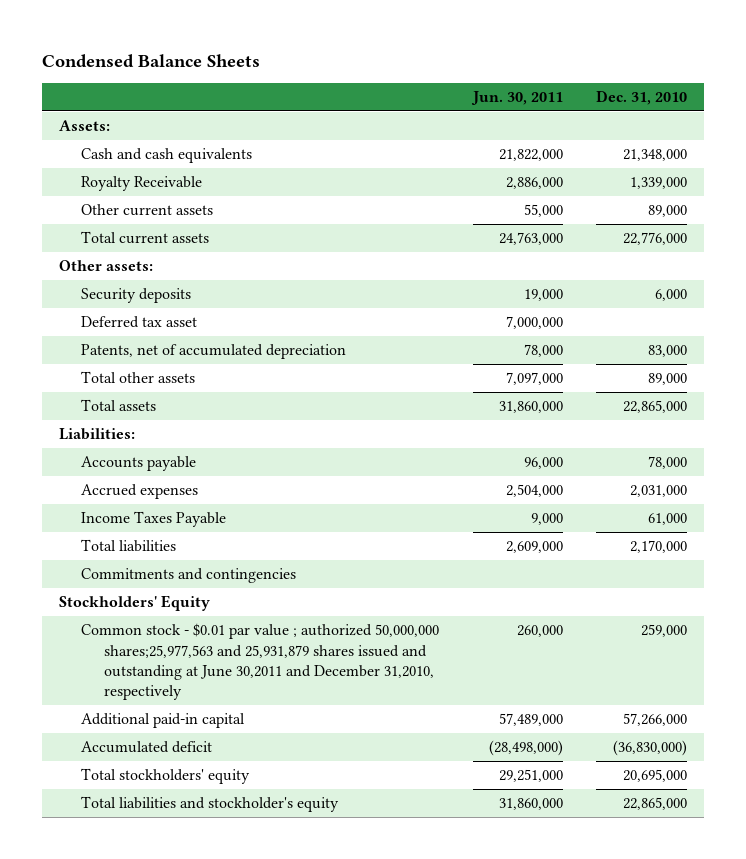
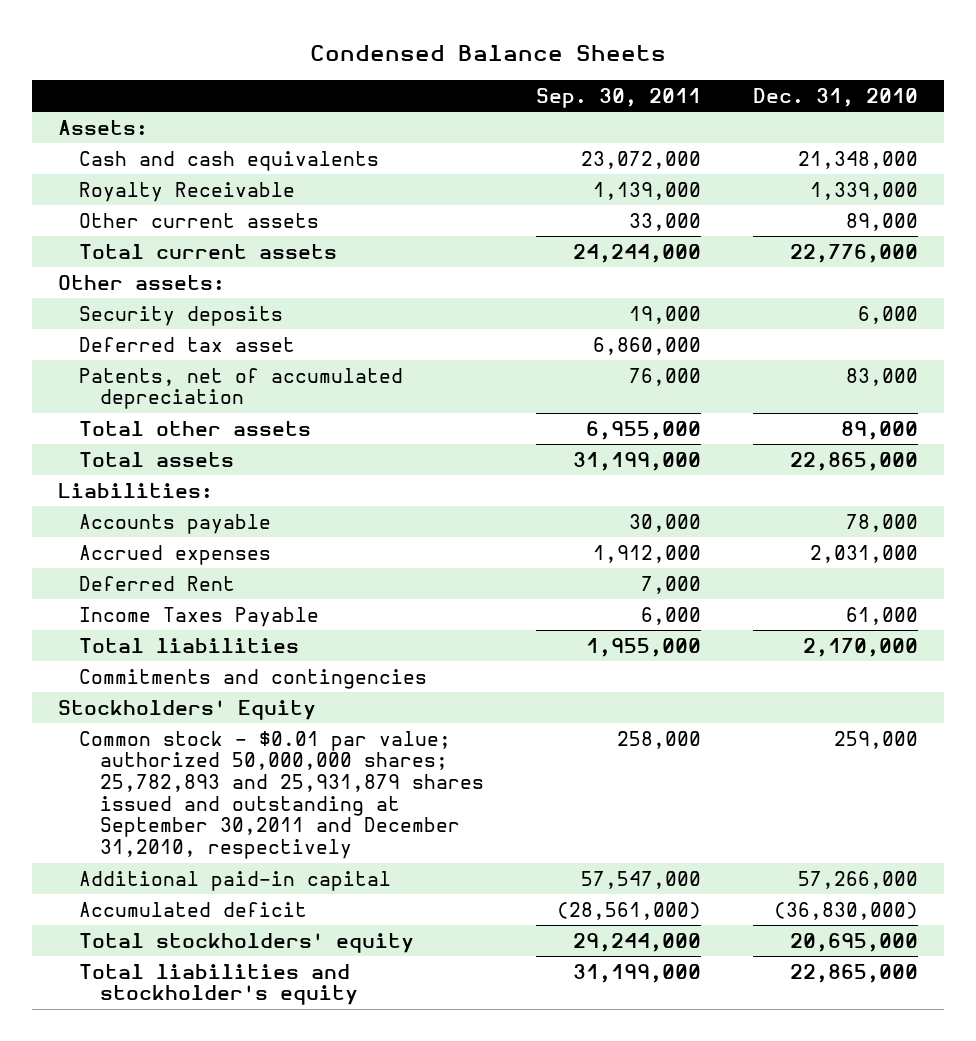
- | Jun. 30, 2011 | Dec. 31, 2010
+ | Sep. 30, 2011 | Dec. 31, 2010
+ Deferred Rent | 7,000 |
- Common stock - $0.01 par value ; authorized 50,000,000 shares;25,977,563 and 25,931,879 shares issued and outstanding at June 30,2011 and December 31,2010, respectively | 260,000 | 259,000
+ Common stock - $0.01 par value; authorized 50,000,000 shares; 25,782,893 and 25,931,879 shares issued and outstanding at September 30,2011 and December 31,2010, respectively | 258,000 | 259,000

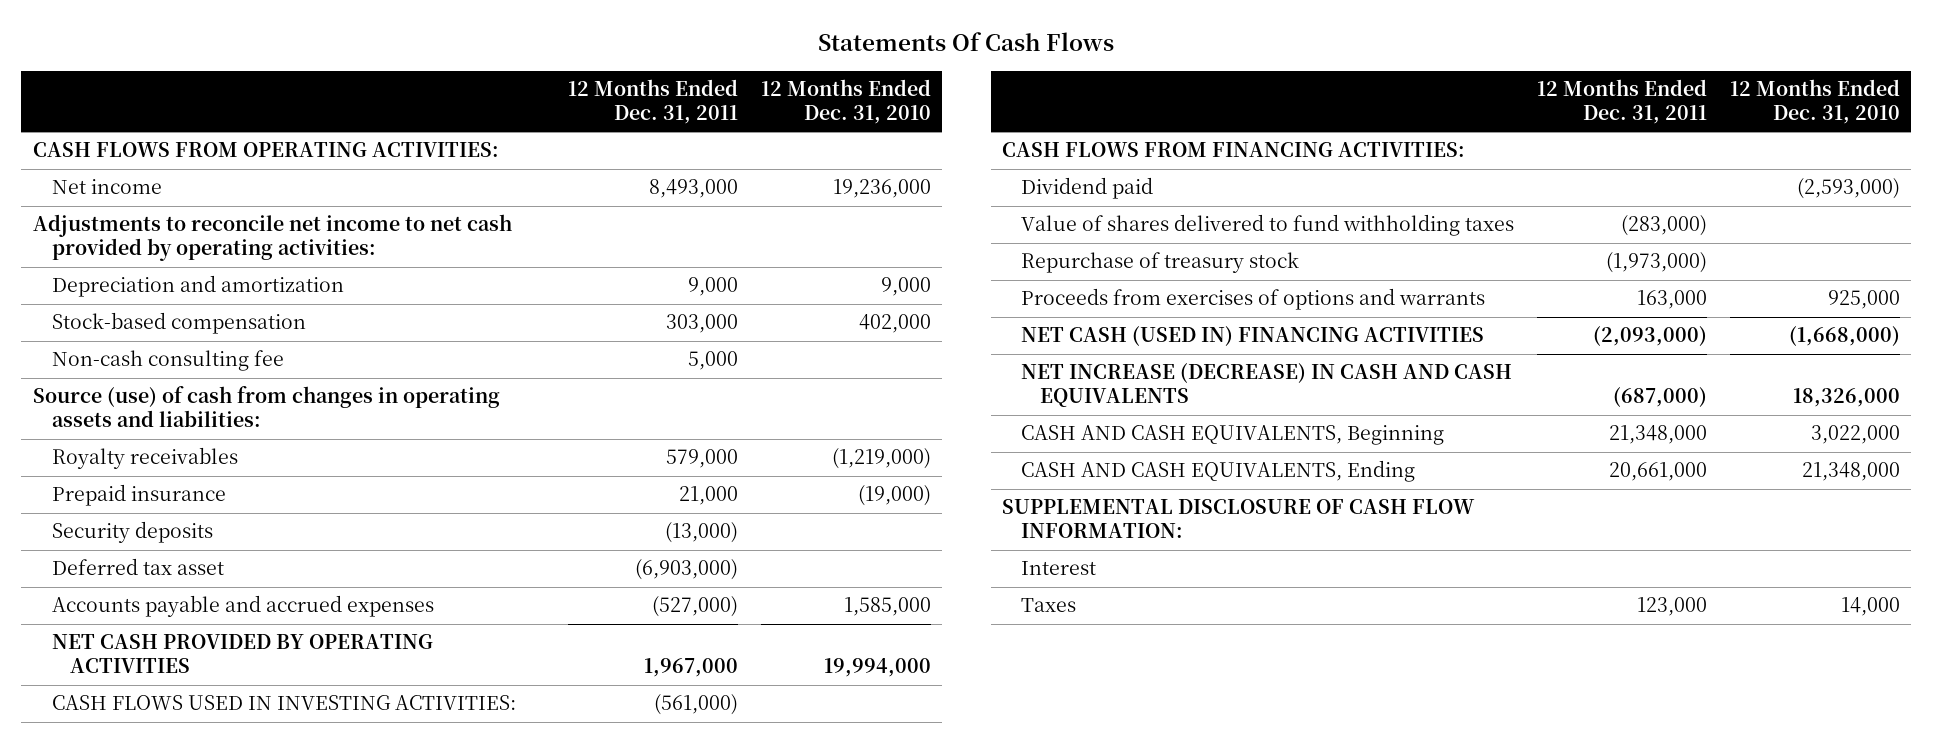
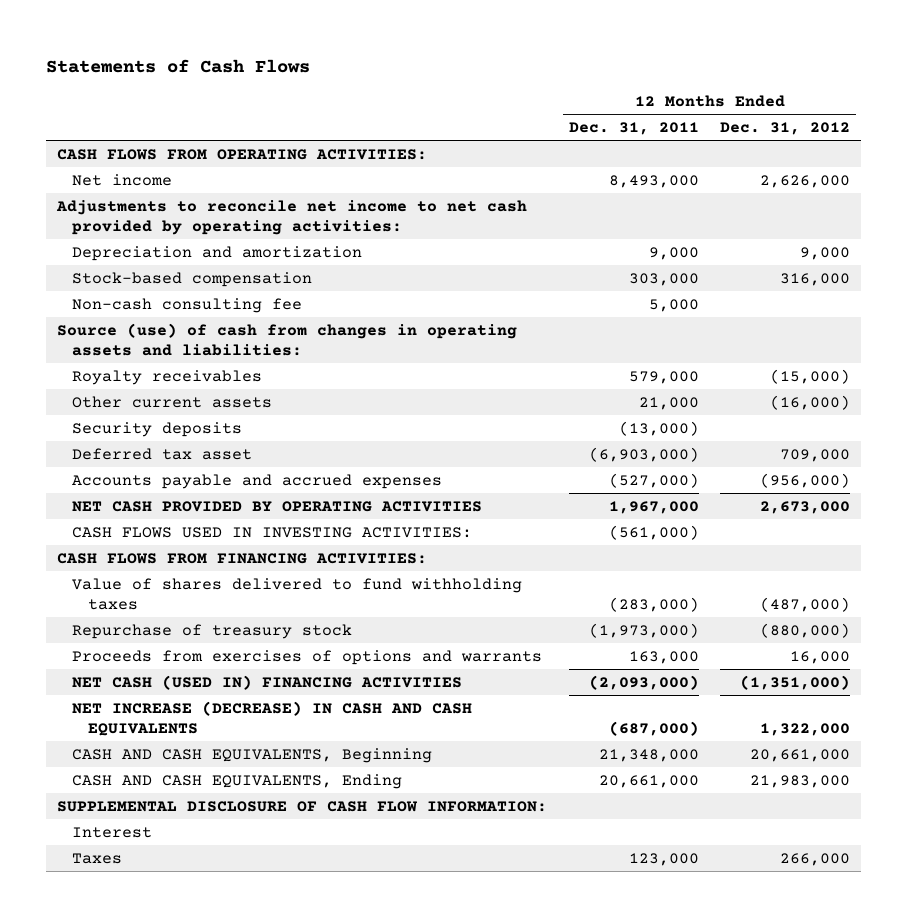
- Statements Of Cash Flows
+ Statements of Cash Flows
- | 12 Months Ended Dec. 31, 2011 | 12 Months Ended Dec. 31, 2010
+ | 12 Months Ended Dec. 31, 2011 | 12 Months Ended Dec. 31, 2012
- Prepaid insurance | 21,000 | (19,000)
+ Other current assets | 21,000 | (16,000)
- Dividend paid | | (2,593,000)

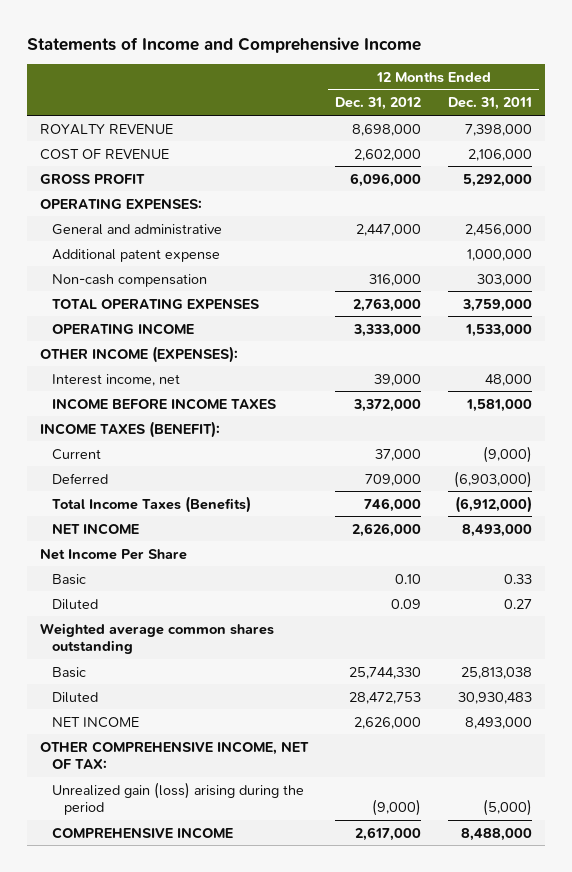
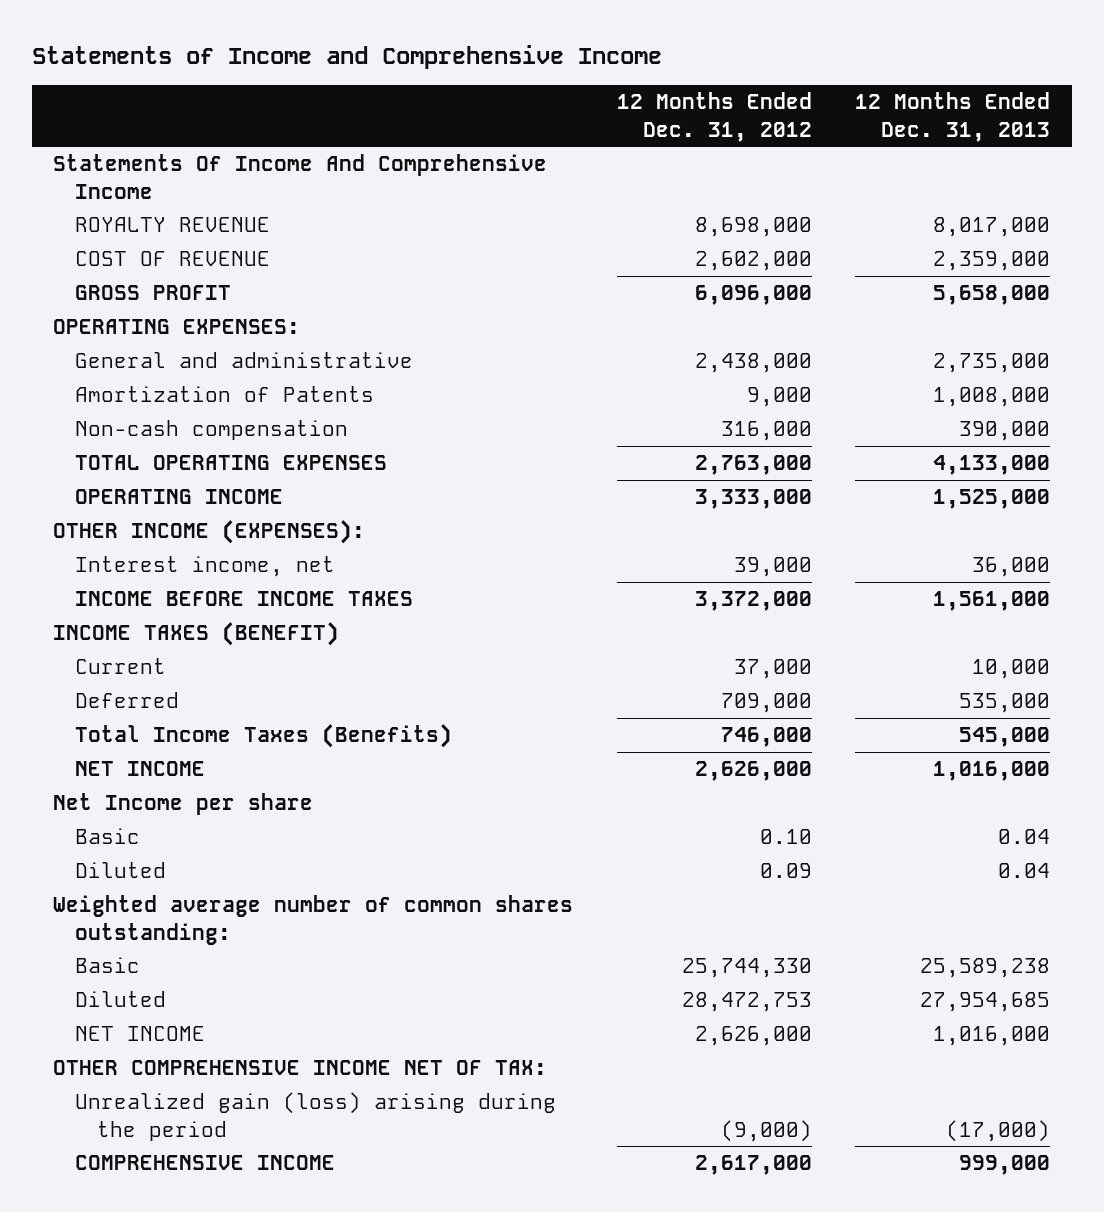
- | 12 Months Ended Dec. 31, 2012 | 12 Months Ended Dec. 31, 2011
+ | 12 Months Ended Dec. 31, 2012 | 12 Months Ended Dec. 31, 2013
+ Statements Of Income And Comprehensive Income
- General and administrative | 2,447,000 | 2,456,000
- Additional patent expense | | 1,000,000
+ General and administrative | 2,438,000 | 2,735,000
+ Amortization of Patents | 9,000 | 1,008,000
- INCOME TAXES (BENEFIT):
+ INCOME TAXES (BENEFIT)
- Net Income Per Share
+ Net Income per share
- Weighted average common shares outstanding
+ Weighted average number of common shares outstanding:
- OTHER COMPREHENSIVE INCOME, NET OF TAX:
+ OTHER COMPREHENSIVE INCOME NET OF TAX:

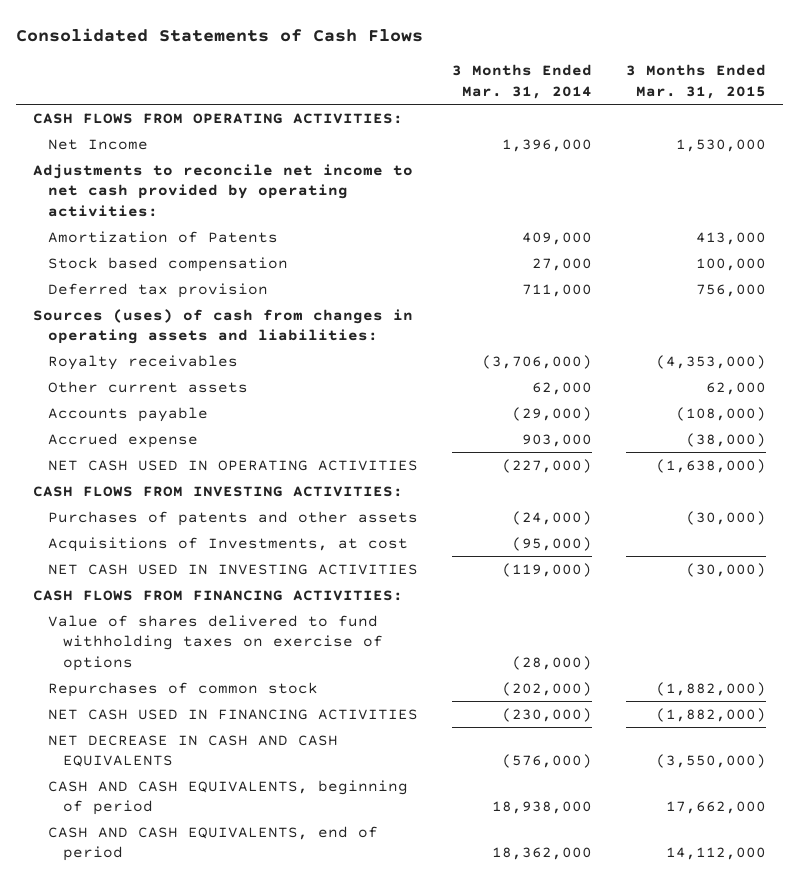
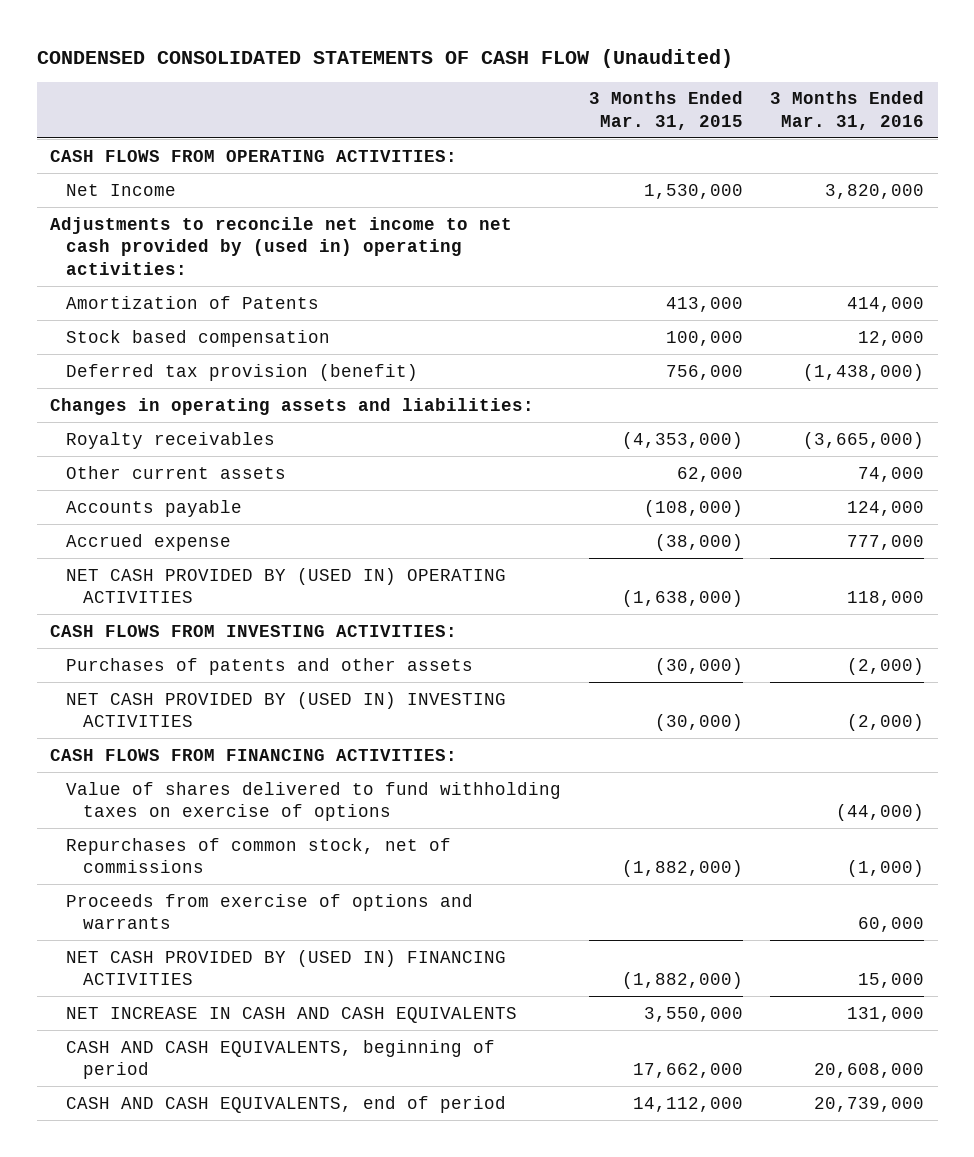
- Consolidated Statements of Cash Flows
+ CONDENSED CONSOLIDATED STATEMENTS OF CASH FLOW (Unaudited)
- | 3 Months Ended Mar. 31, 2014 | 3 Months Ended Mar. 31, 2015
+ | 3 Months Ended Mar. 31, 2015 | 3 Months Ended Mar. 31, 2016
- Adjustments to reconcile net income to net cash provided by operating activities:
+ Adjustments to reconcile net income to net cash provided by (used in) operating activities:
- Deferred tax provision | 711,000 | 756,000
- Sources (uses) of cash from changes in operating assets and liabilities:
+ Deferred tax provision (benefit) | 756,000 | (1,438,000)
+ Changes in operating assets and liabilities:
- NET CASH USED IN OPERATING ACTIVITIES | (227,000) | (1,638,000)
+ NET CASH PROVIDED BY (USED IN) OPERATING ACTIVITIES | (1,638,000) | 118,000
- Acquisitions of Investments, at cost | (95,000) |
- NET CASH USED IN INVESTING ACTIVITIES | (119,000) | (30,000)
+ NET CASH PROVIDED BY (USED IN) INVESTING ACTIVITIES | (30,000) | (2,000)
- Repurchases of common stock | (202,000) | (1,882,000)
- NET CASH USED IN FINANCING ACTIVITIES | (230,000) | (1,882,000)
- NET DECREASE IN CASH AND CASH EQUIVALENTS | (576,000) | (3,550,000)
+ Repurchases of common stock, net of commissions | (1,882,000) | (1,000)
+ Proceeds from exercise of options and warrants | | 60,000
+ NET CASH PROVIDED BY (USED IN) FINANCING ACTIVITIES | (1,882,000) | 15,000
+ NET INCREASE IN CASH AND CASH EQUIVALENTS | 3,550,000 | 131,000

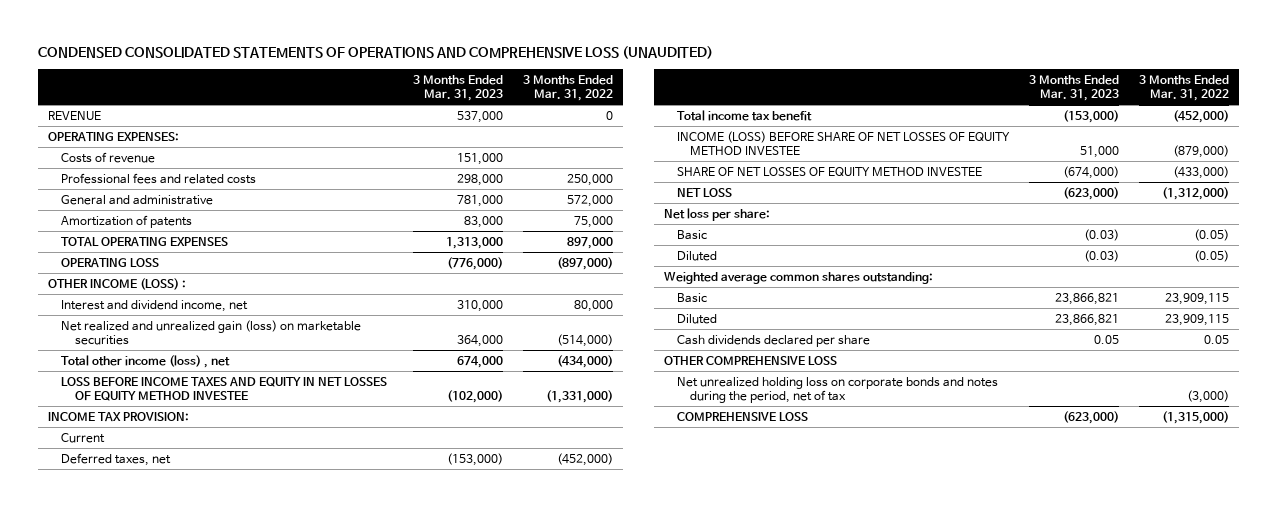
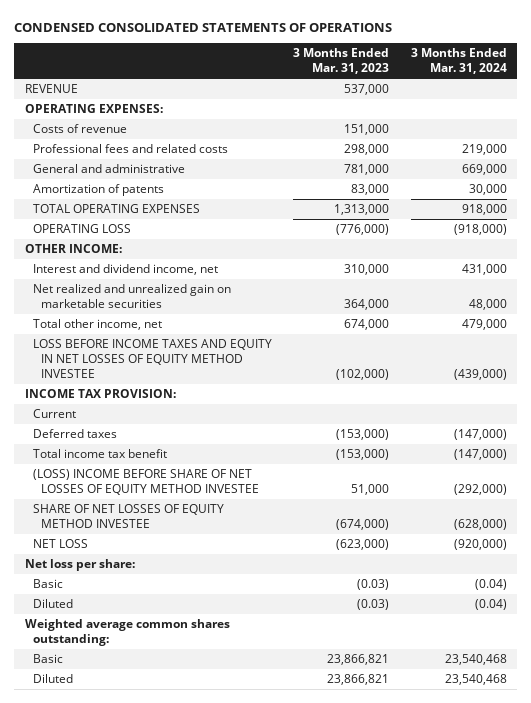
- CONDENSED CONSOLIDATED STATEMENTS OF OPERATIONS AND COMPREHENSIVE LOSS (UNAUDITED)
+ CONDENSED CONSOLIDATED STATEMENTS OF OPERATIONS
- | 3 Months Ended Mar. 31, 2023 | 3 Months Ended Mar. 31, 2022
+ | 3 Months Ended Mar. 31, 2023 | 3 Months Ended Mar. 31, 2024
- OTHER INCOME (LOSS) :
+ OTHER INCOME:
- Net realized and unrealized gain (loss) on marketable securities | 364,000 | (514,000)
- Total other income (loss) , net | 674,000 | (434,000)
+ Net realized and unrealized gain on marketable securities | 364,000 | 48,000
+ Total other income, net | 674,000 | 479,000
- Deferred taxes, net | (153,000) | (452,000)
+ Deferred taxes | (153,000) | (147,000)
- INCOME (LOSS) BEFORE SHARE OF NET LOSSES OF EQUITY METHOD INVESTEE | 51,000 | (879,000)
+ (LOSS) INCOME BEFORE SHARE OF NET LOSSES OF EQUITY METHOD INVESTEE | 51,000 | (292,000)
- Cash dividends declared per share | 0.05 | 0.05
- OTHER COMPREHENSIVE LOSS
- Net unrealized holding loss on corporate bonds and notes during the period, net of tax | | (3,000)
- COMPREHENSIVE LOSS | (623,000) | (1,315,000)

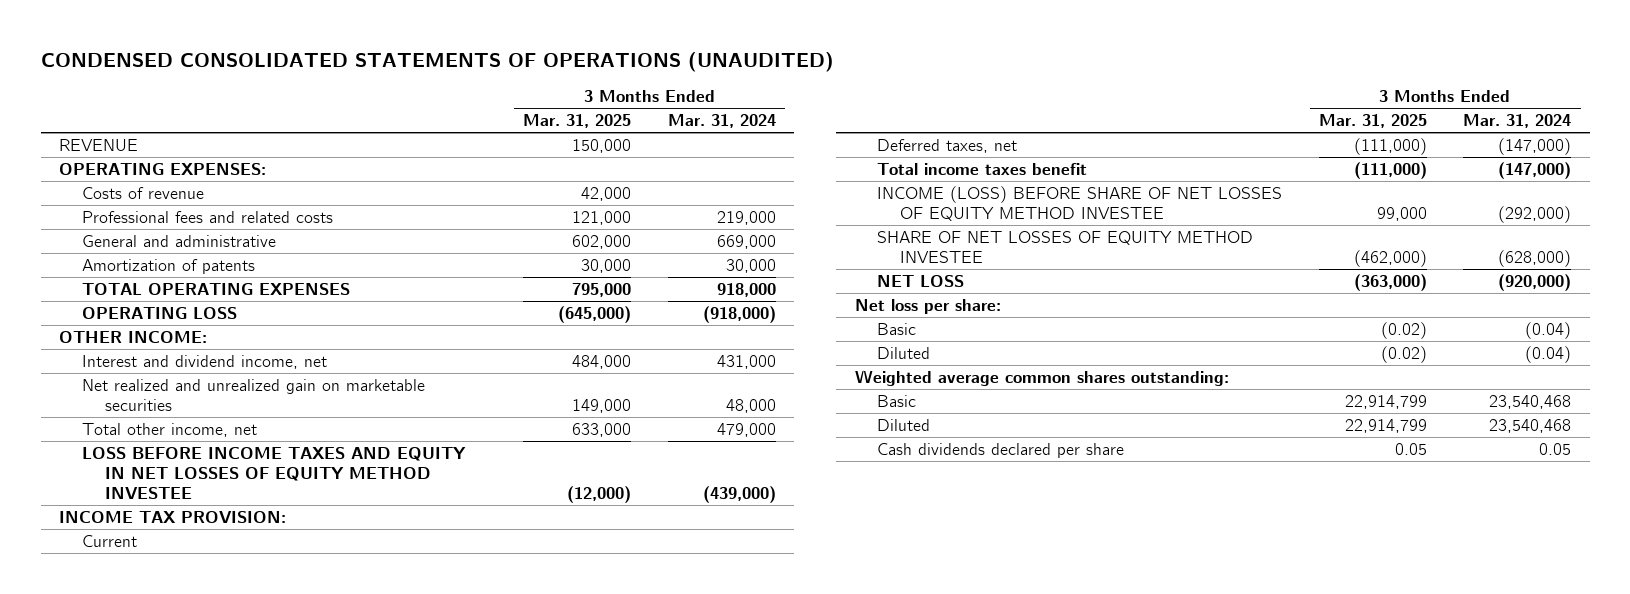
- CONDENSED CONSOLIDATED STATEMENTS OF OPERATIONS
+ CONDENSED CONSOLIDATED STATEMENTS OF OPERATIONS (UNAUDITED)
- | 3 Months Ended Mar. 31, 2023 | 3 Months Ended Mar. 31, 2024
+ | 3 Months Ended Mar. 31, 2025 | 3 Months Ended Mar. 31, 2024
- Deferred taxes | (153,000) | (147,000)
- Total income tax benefit | (153,000) | (147,000)
- (LOSS) INCOME BEFORE SHARE OF NET LOSSES OF EQUITY METHOD INVESTEE | 51,000 | (292,000)
+ Deferred taxes, net | (111,000) | (147,000)
+ Total income taxes benefit | (111,000) | (147,000)
+ INCOME (LOSS) BEFORE SHARE OF NET LOSSES OF EQUITY METHOD INVESTEE | 99,000 | (292,000)
+ Cash dividends declared per share | 0.05 | 0.05

